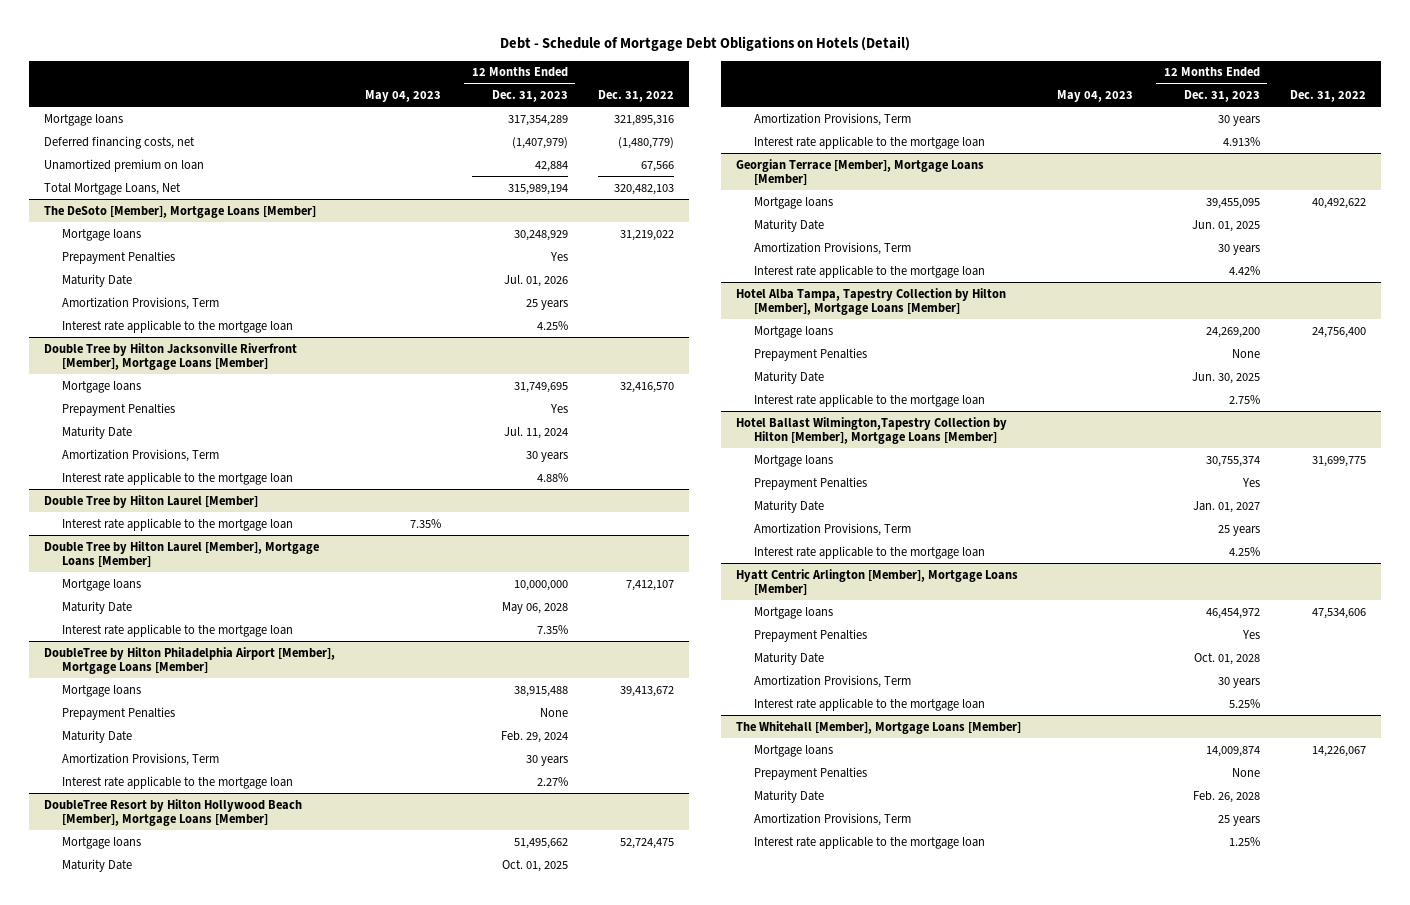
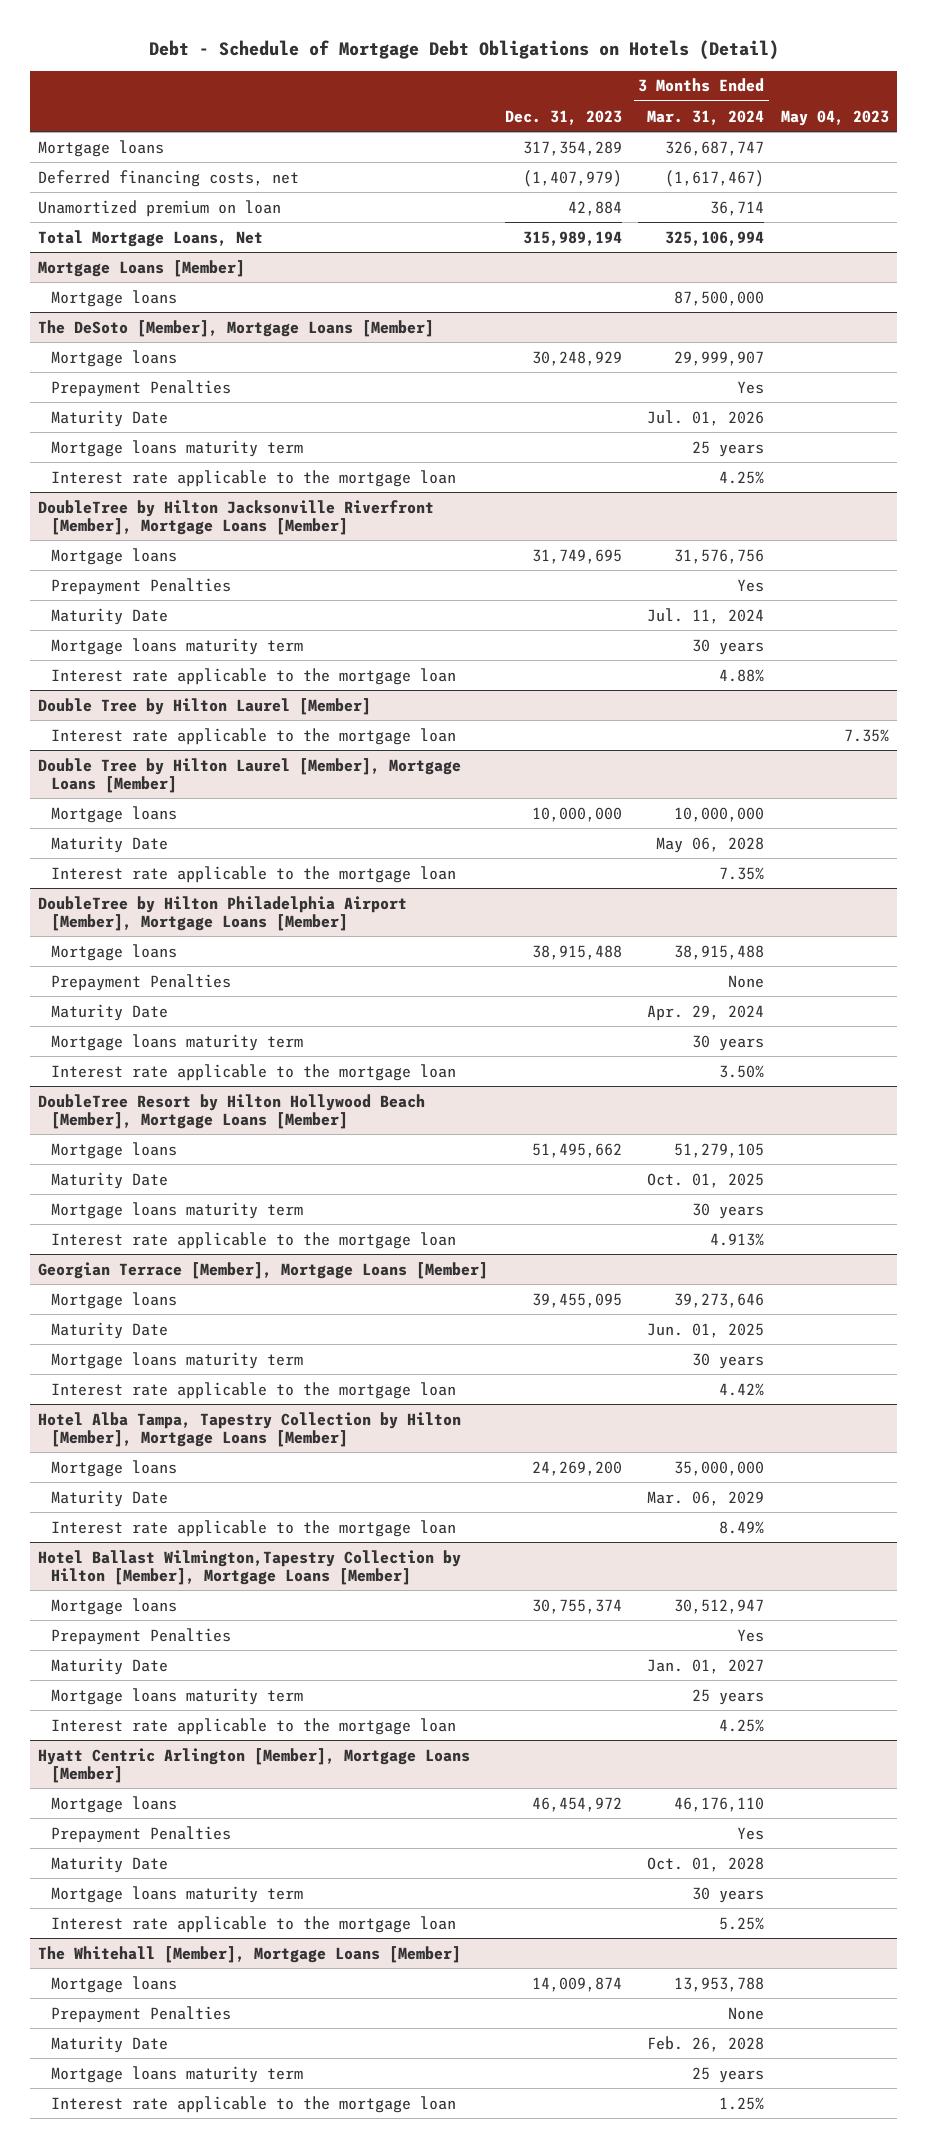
- | May 04, 2023 | 12 Months Ended Dec. 31, 2023 | Dec. 31, 2022
+ | Dec. 31, 2023 | 3 Months Ended Mar. 31, 2024 | May 04, 2023
+ Mortgage Loans [Member]
+ Mortgage loans | | 87,500,000 |
@ The DeSoto [Member], Mortgage Loans [Member]
- Amortization Provisions, Term | | 25 years |
+ Mortgage loans maturity term | | 25 years |
- Double Tree by Hilton Jacksonville Riverfront [Member], Mortgage Loans [Member]
+ DoubleTree by Hilton Jacksonville Riverfront [Member], Mortgage Loans [Member]
- Amortization Provisions, Term | | 30 years |
+ Mortgage loans maturity term | | 30 years |
@ DoubleTree by Hilton Philadelphia Airport [Member], Mortgage Loans [Member]
- Amortization Provisions, Term | | 30 years |
+ Mortgage loans maturity term | | 30 years |
@ DoubleTree Resort by Hilton Hollywood Beach [Member], Mortgage Loans [Member]
- Amortization Provisions, Term | | 30 years |
+ Mortgage loans maturity term | | 30 years |
@ Georgian Terrace [Member], Mortgage Loans [Member]
- Amortization Provisions, Term | | 30 years |
+ Mortgage loans maturity term | | 30 years |
@ Hotel Alba Tampa, Tapestry Collection by Hilton [Member], Mortgage Loans [Member]
- Prepayment Penalties | | None |
@ Hotel Ballast Wilmington,Tapestry Collection by Hilton [Member], Mortgage Loans [Member]
- Amortization Provisions, Term | | 25 years |
+ Mortgage loans maturity term | | 25 years |
@ Hyatt Centric Arlington [Member], Mortgage Loans [Member]
- Amortization Provisions, Term | | 30 years |
+ Mortgage loans maturity term | | 30 years |
@ The Whitehall [Member], Mortgage Loans [Member]
- Amortization Provisions, Term | | 25 years |
+ Mortgage loans maturity term | | 25 years |

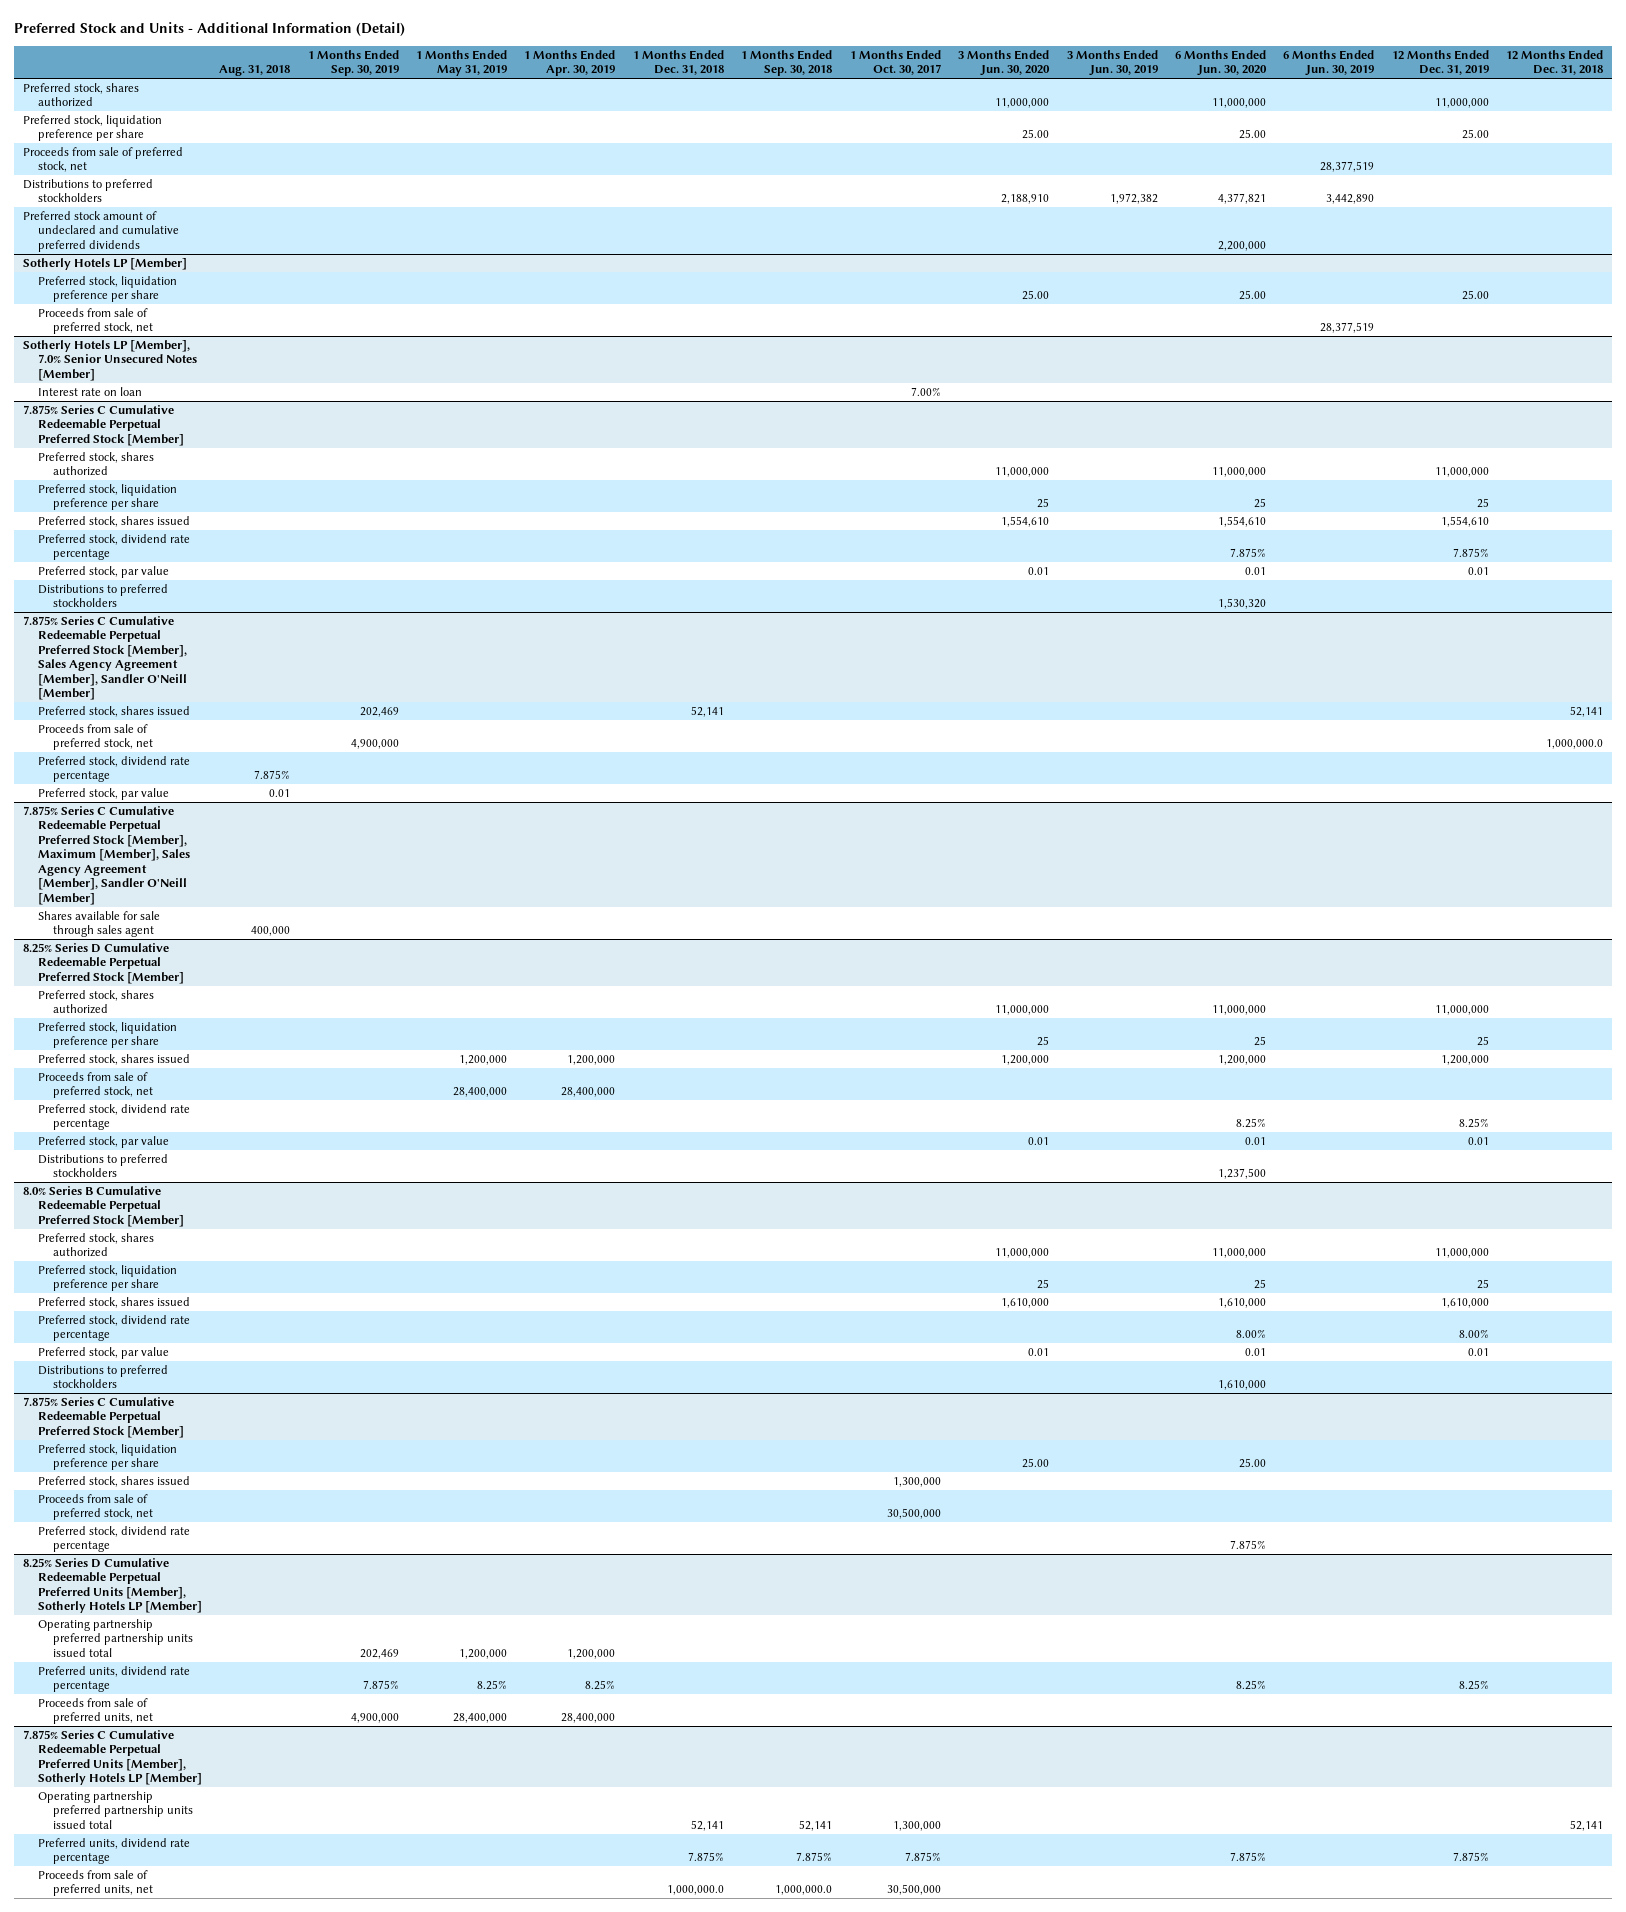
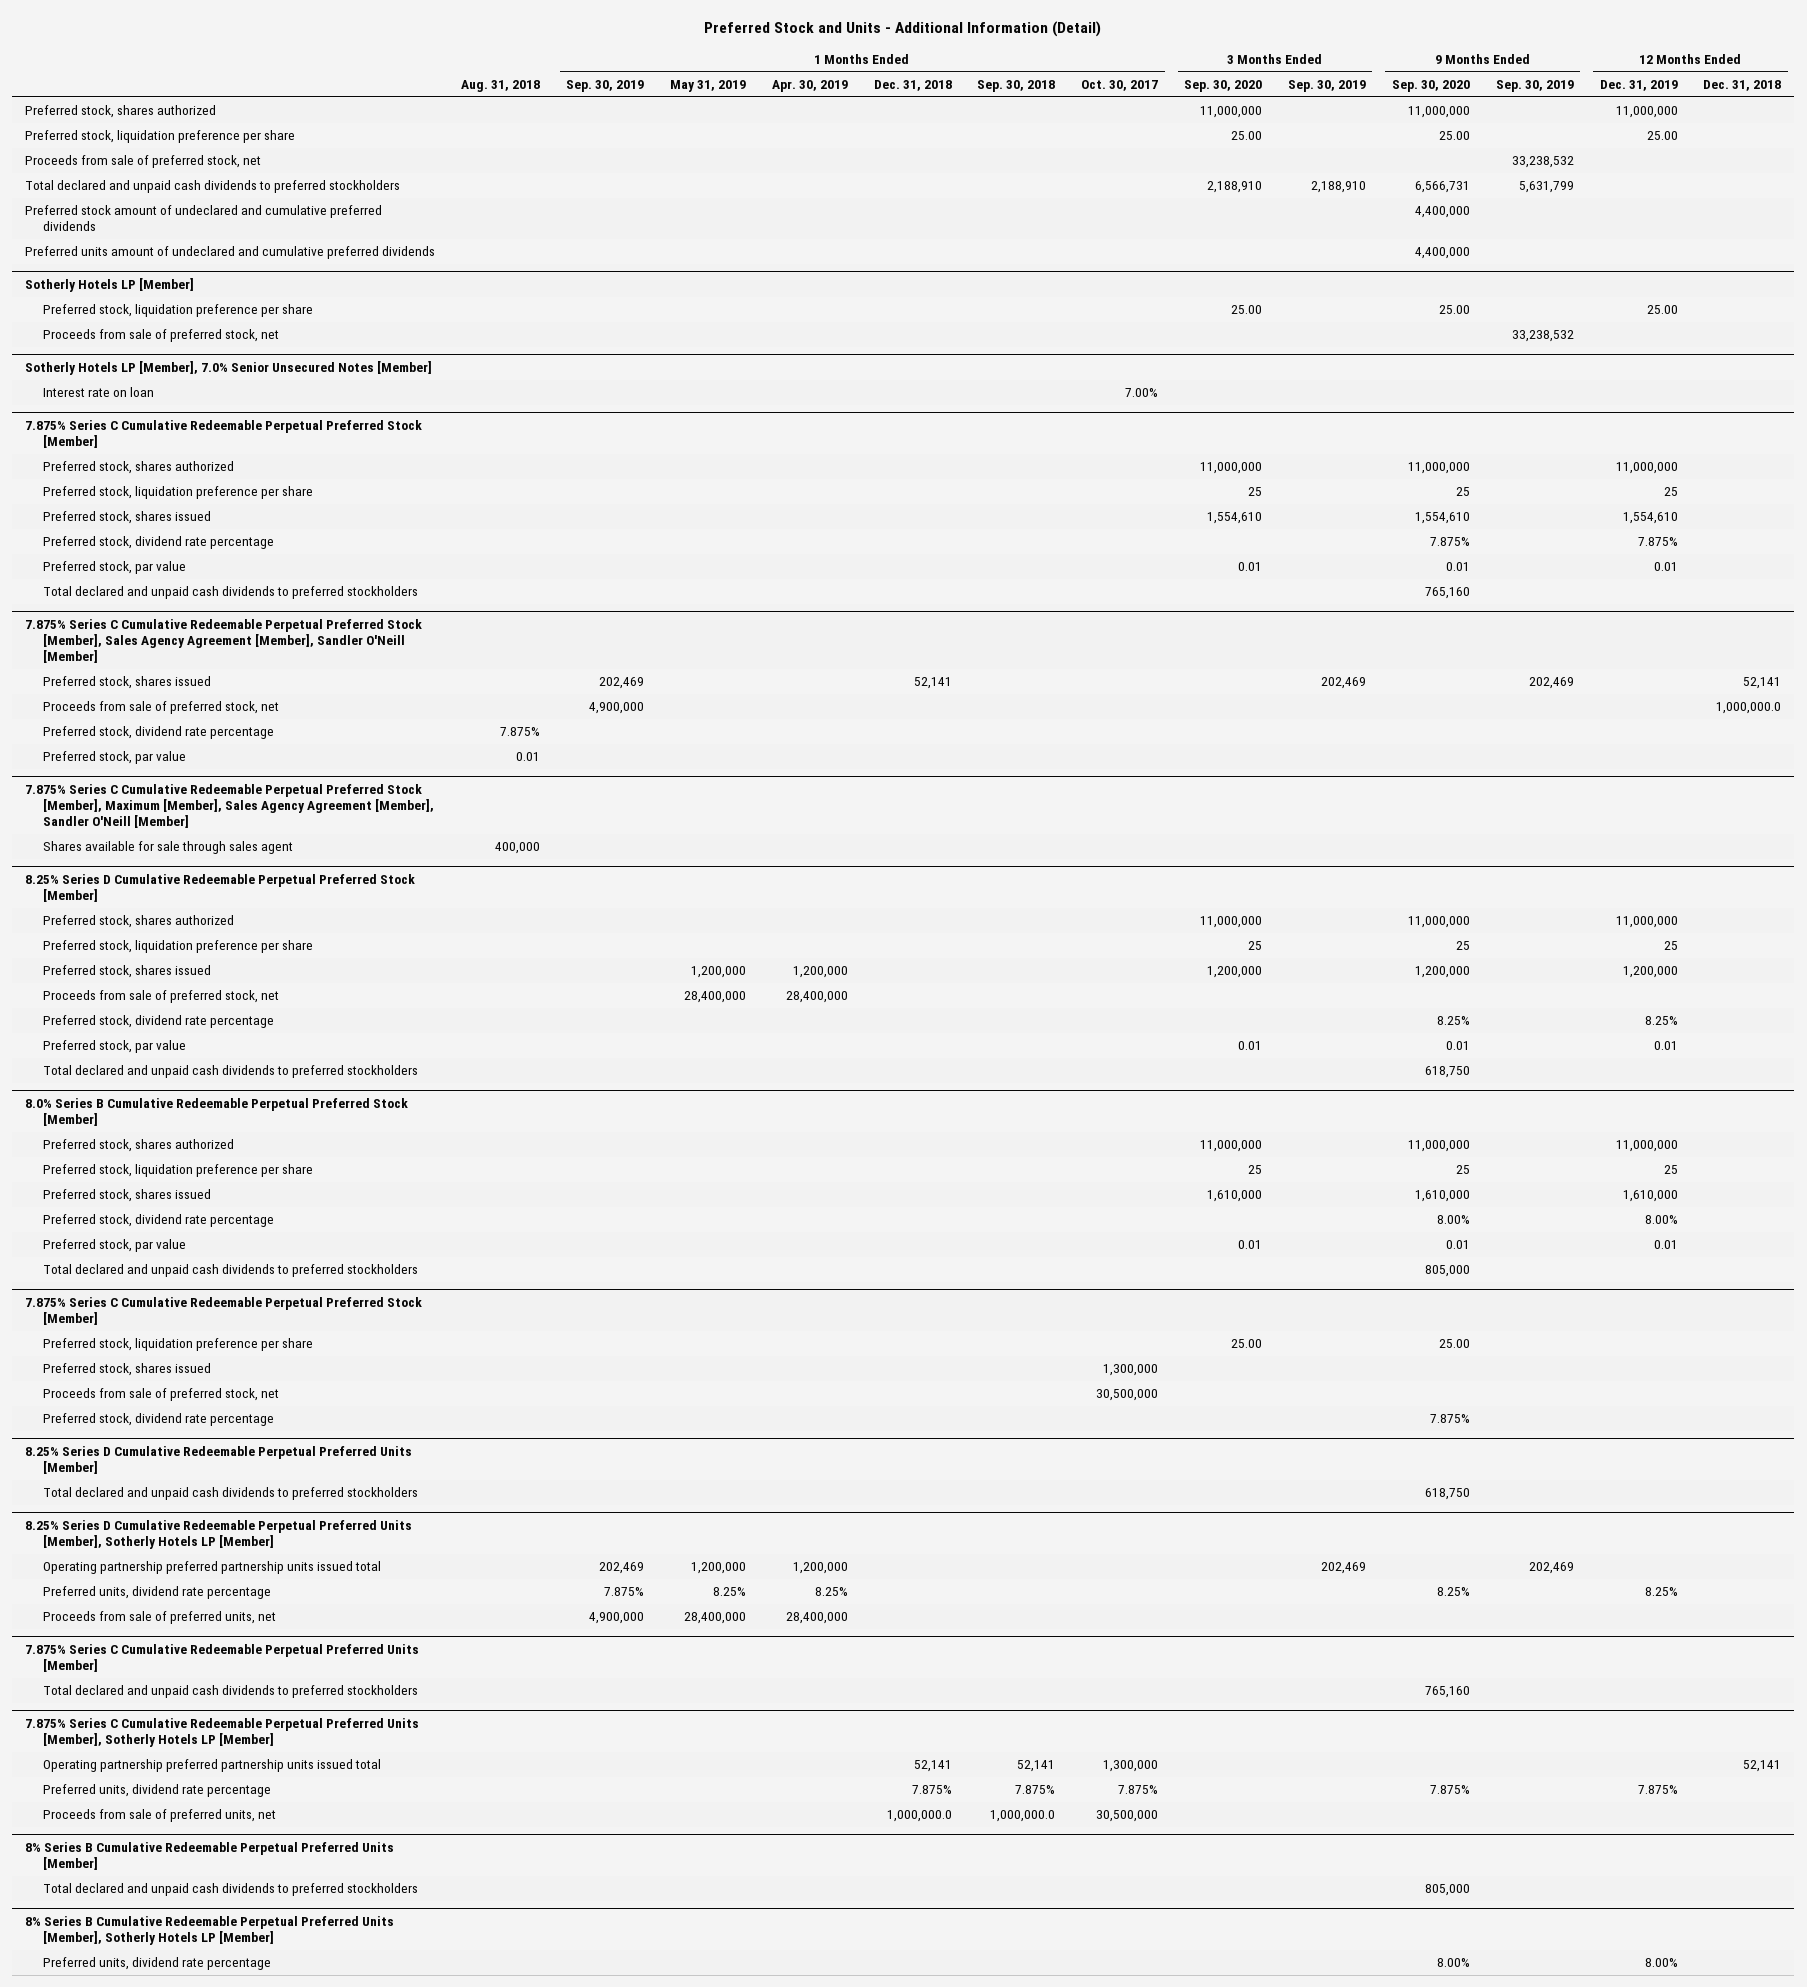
- | Aug. 31, 2018 | 1 Months Ended Sep. 30, 2019 | 1 Months Ended May 31, 2019 | 1 Months Ended Apr. 30, 2019 | 1 Months Ended Dec. 31, 2018 | 1 Months Ended Sep. 30, 2018 | 1 Months Ended Oct. 30, 2017 | 3 Months Ended Jun. 30, 2020 | 3 Months Ended Jun. 30, 2019 | 6 Months Ended Jun. 30, 2020 | 6 Months Ended Jun. 30, 2019 | 12 Months Ended Dec. 31, 2019 | 12 Months Ended Dec. 31, 2018
+ | Aug. 31, 2018 | 1 Months Ended Sep. 30, 2019 | 1 Months Ended May 31, 2019 | 1 Months Ended Apr. 30, 2019 | 1 Months Ended Dec. 31, 2018 | 1 Months Ended Sep. 30, 2018 | 1 Months Ended Oct. 30, 2017 | 3 Months Ended Sep. 30, 2020 | 3 Months Ended Sep. 30, 2019 | 9 Months Ended Sep. 30, 2020 | 9 Months Ended Sep. 30, 2019 | 12 Months Ended Dec. 31, 2019 | 12 Months Ended Dec. 31, 2018
- Distributions to preferred stockholders | | | | | | | | 2,188,910 | 1,972,382 | 4,377,821 | 3,442,890 | |
+ Total declared and unpaid cash dividends to preferred stockholders | | | | | | | | 2,188,910 | 2,188,910 | 6,566,731 | 5,631,799 | |
+ Preferred units amount of undeclared and cumulative preferred dividends | | | | | | | | | | 4,400,000 | | |
@ 7.875% Series C Cumulative Redeemable Perpetual Preferred Stock [Member]
- Distributions to preferred stockholders | | | | | | | | | | 1,530,320 | | |
+ Total declared and unpaid cash dividends to preferred stockholders | | | | | | | | | | 765,160 | | |
@ 8.25% Series D Cumulative Redeemable Perpetual Preferred Stock [Member]
- Distributions to preferred stockholders | | | | | | | | | | 1,237,500 | | |
+ Total declared and unpaid cash dividends to preferred stockholders | | | | | | | | | | 618,750 | | |
@ 8.0% Series B Cumulative Redeemable Perpetual Preferred Stock [Member]
- Distributions to preferred stockholders | | | | | | | | | | 1,610,000 | | |
+ Total declared and unpaid cash dividends to preferred stockholders | | | | | | | | | | 805,000 | | |
+ 8.25% Series D Cumulative Redeemable Perpetual Preferred Units [Member]
+ Total declared and unpaid cash dividends to preferred stockholders | | | | | | | | | | 618,750 | | |
+ 7.875% Series C Cumulative Redeemable Perpetual Preferred Units [Member]
+ Total declared and unpaid cash dividends to preferred stockholders | | | | | | | | | | 765,160 | | |
+ 8% Series B Cumulative Redeemable Perpetual Preferred Units [Member]
+ Total declared and unpaid cash dividends to preferred stockholders | | | | | | | | | | 805,000 | | |
+ 8% Series B Cumulative Redeemable Perpetual Preferred Units [Member], Sotherly Hotels LP [Member]
+ Preferred units, dividend rate percentage | | | | | | | | | | 8.00% | | 8.00% |

